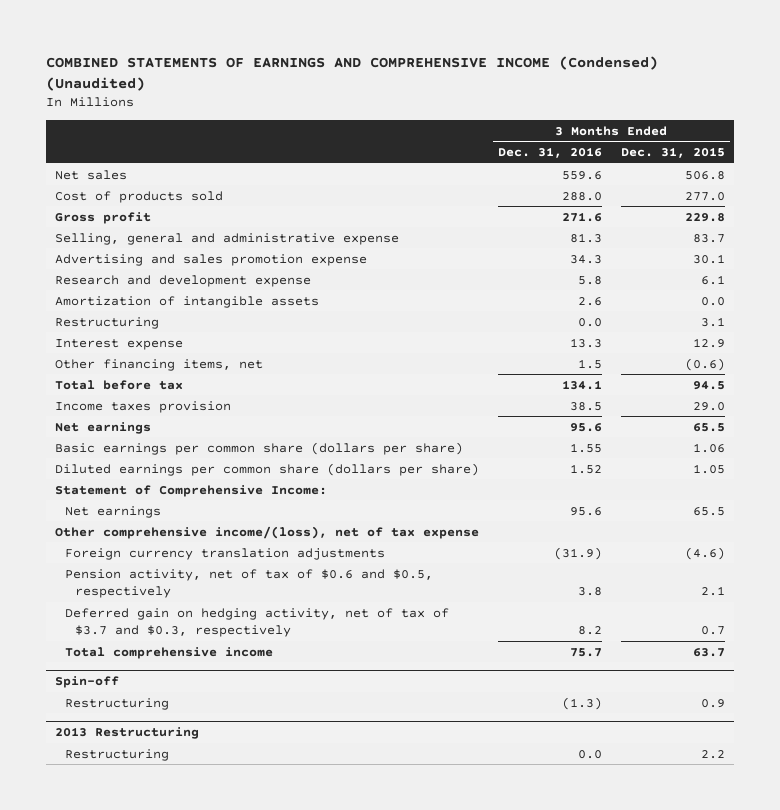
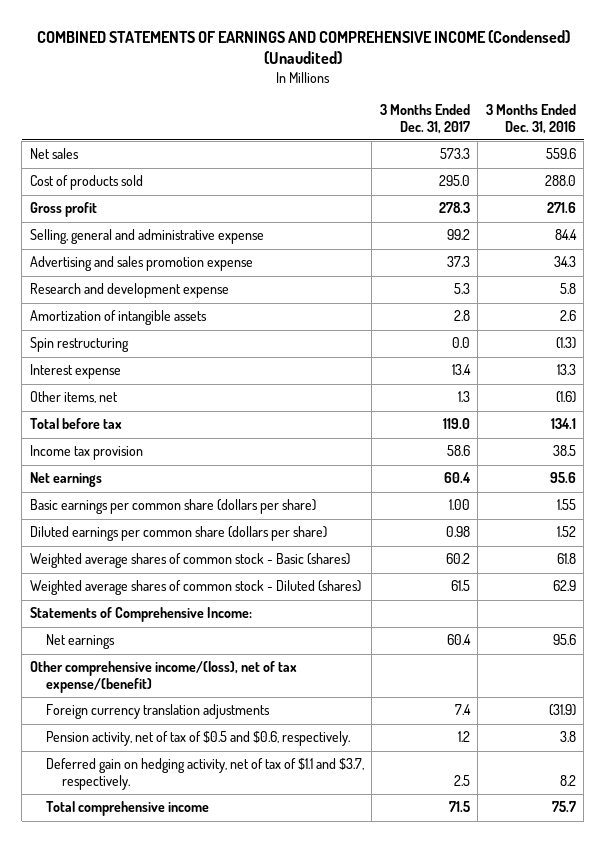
- | 3 Months Ended Dec. 31, 2016 | 3 Months Ended Dec. 31, 2015
+ | 3 Months Ended Dec. 31, 2017 | 3 Months Ended Dec. 31, 2016
- Selling, general and administrative expense | 81.3 | 83.7
+ Selling, general and administrative expense | 99.2 | 84.4
- Restructuring | 0.0 | 3.1
+ Spin restructuring | 0.0 | (1.3)
- Other financing items, net | 1.5 | (0.6)
+ Other items, net | 1.3 | (1.6)
- Income taxes provision | 38.5 | 29.0
+ Income tax provision | 58.6 | 38.5
- Statement of Comprehensive Income:
+ Weighted average shares of common stock - Basic (shares) | 60.2 | 61.8
+ Weighted average shares of common stock - Diluted (shares) | 61.5 | 62.9
+ Statements of Comprehensive Income:
- Other comprehensive income/(loss), net of tax expense
+ Other comprehensive income/(loss), net of tax expense/(benefit)
- Pension activity, net of tax of $0.6 and $0.5, respectively | 3.8 | 2.1
- Deferred gain on hedging activity, net of tax of $3.7 and $0.3, respectively | 8.2 | 0.7
+ Pension activity, net of tax of $0.5 and $0.6, respectively. | 1.2 | 3.8
+ Deferred gain on hedging activity, net of tax of $1.1 and $3.7, respectively. | 2.5 | 8.2
- Spin-off
- Restructuring | (1.3) | 0.9
- 2013 Restructuring
- Restructuring | 0.0 | 2.2

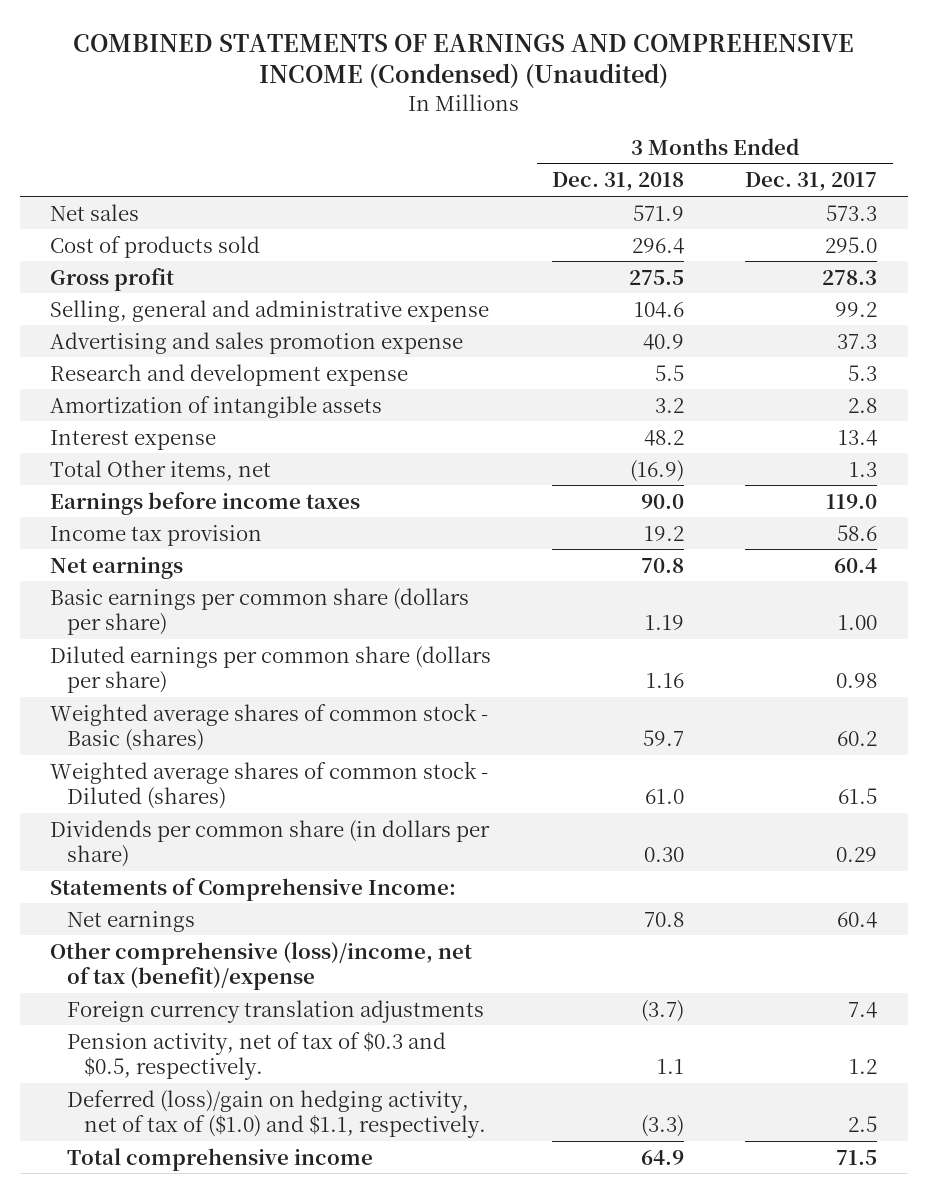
- | 3 Months Ended Dec. 31, 2017 | 3 Months Ended Dec. 31, 2016
+ | 3 Months Ended Dec. 31, 2018 | 3 Months Ended Dec. 31, 2017
- Spin restructuring | 0.0 | (1.3)
- Other items, net | 1.3 | (1.6)
- Total before tax | 119.0 | 134.1
+ Total Other items, net | (16.9) | 1.3
+ Earnings before income taxes | 90.0 | 119.0
+ Dividends per common share (in dollars per share) | 0.30 | 0.29
- Other comprehensive income/(loss), net of tax expense/(benefit)
+ Other comprehensive (loss)/income, net of tax (benefit)/expense
- Pension activity, net of tax of $0.5 and $0.6, respectively. | 1.2 | 3.8
- Deferred gain on hedging activity, net of tax of $1.1 and $3.7, respectively. | 2.5 | 8.2
+ Pension activity, net of tax of $0.3 and $0.5, respectively. | 1.1 | 1.2
+ Deferred (loss)/gain on hedging activity, net of tax of ($1.0) and $1.1, respectively. | (3.3) | 2.5

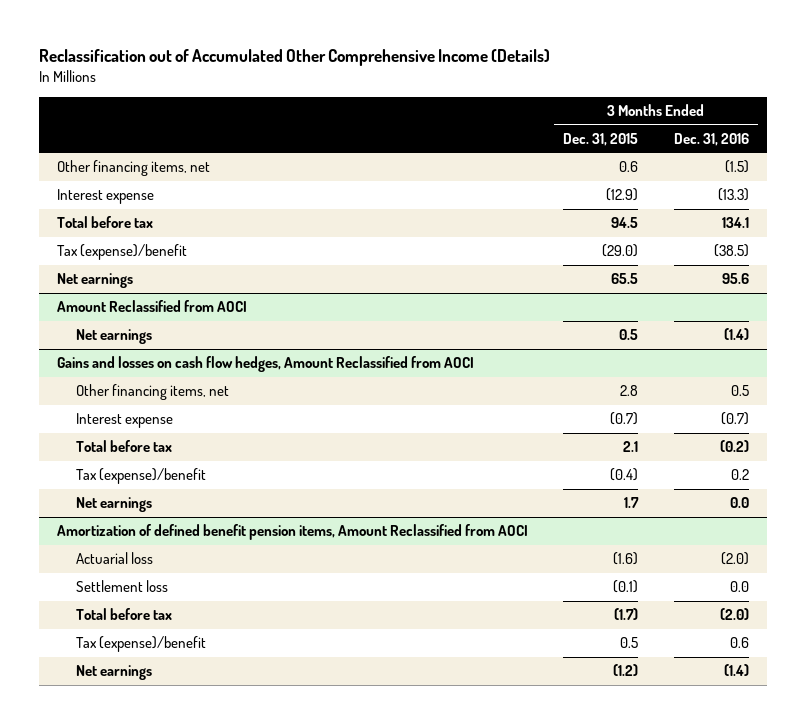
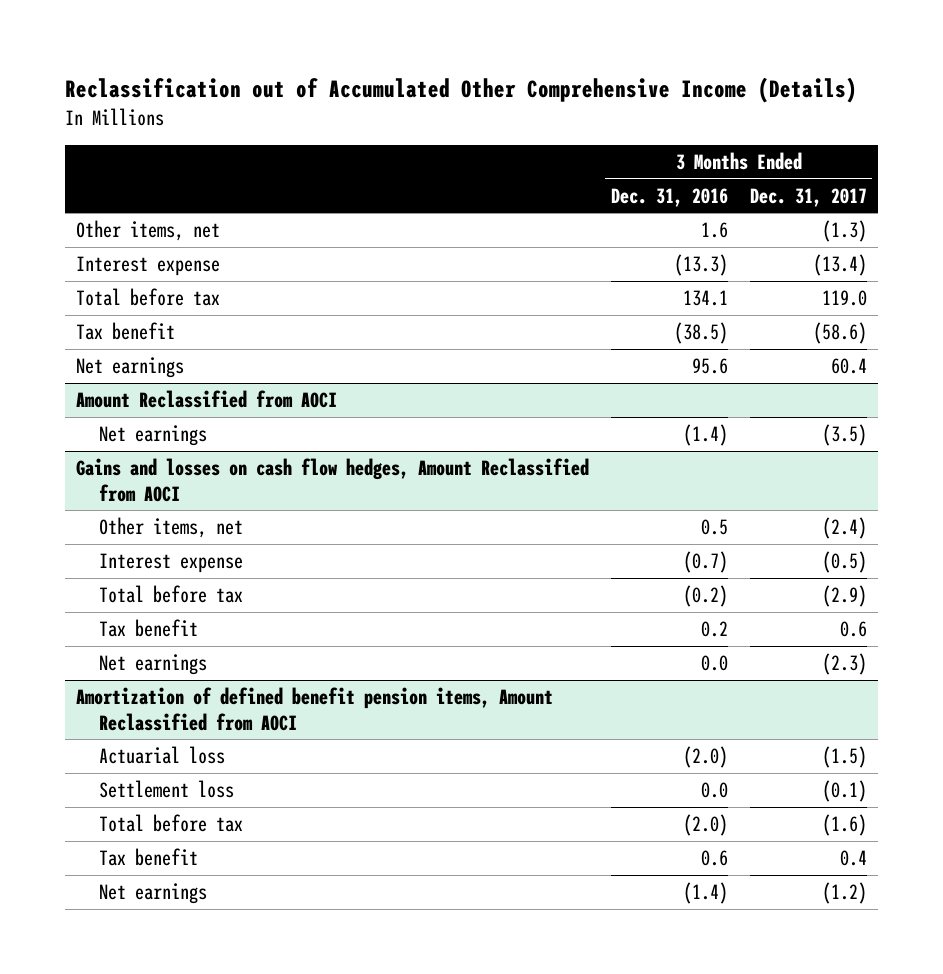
- | 3 Months Ended Dec. 31, 2015 | 3 Months Ended Dec. 31, 2016
+ | 3 Months Ended Dec. 31, 2016 | 3 Months Ended Dec. 31, 2017
- Other financing items, net | 0.6 | (1.5)
+ Other items, net | 1.6 | (1.3)
- Tax (expense)/benefit | (29.0) | (38.5)
+ Tax benefit | (38.5) | (58.6)
@ Gains and losses on cash flow hedges, Amount Reclassified from AOCI
- Other financing items, net | 2.8 | 0.5
+ Other items, net | 0.5 | (2.4)
- Tax (expense)/benefit | (0.4) | 0.2
+ Tax benefit | 0.2 | 0.6
@ Amortization of defined benefit pension items, Amount Reclassified from AOCI
- Tax (expense)/benefit | 0.5 | 0.6
+ Tax benefit | 0.6 | 0.4

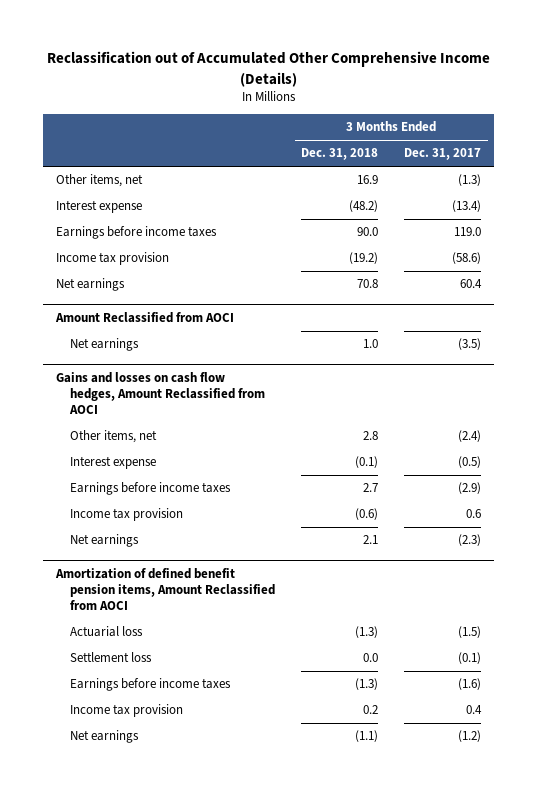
- | 3 Months Ended Dec. 31, 2016 | 3 Months Ended Dec. 31, 2017
+ | 3 Months Ended Dec. 31, 2018 | 3 Months Ended Dec. 31, 2017
- Total before tax | 134.1 | 119.0
- Tax benefit | (38.5) | (58.6)
+ Earnings before income taxes | 90.0 | 119.0
+ Income tax provision | (19.2) | (58.6)
@ Gains and losses on cash flow hedges, Amount Reclassified from AOCI
- Total before tax | (0.2) | (2.9)
- Tax benefit | 0.2 | 0.6
+ Earnings before income taxes | 2.7 | (2.9)
+ Income tax provision | (0.6) | 0.6
@ Amortization of defined benefit pension items, Amount Reclassified from AOCI
- Total before tax | (2.0) | (1.6)
- Tax benefit | 0.6 | 0.4
+ Earnings before income taxes | (1.3) | (1.6)
+ Income tax provision | 0.2 | 0.4

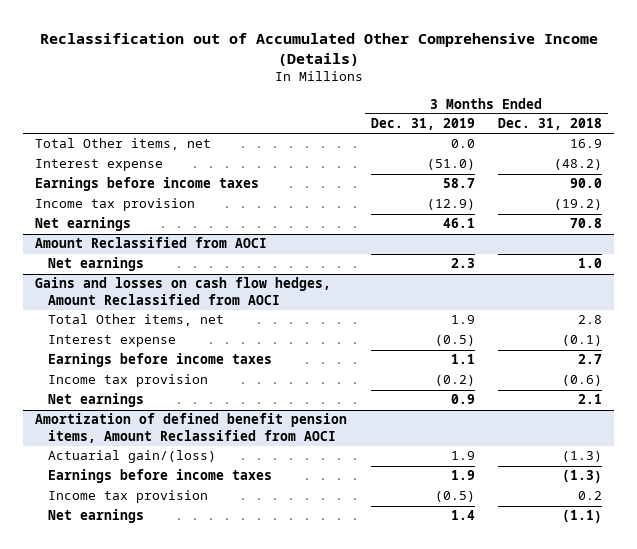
- | 3 Months Ended Dec. 31, 2018 | 3 Months Ended Dec. 31, 2017
+ | 3 Months Ended Dec. 31, 2019 | 3 Months Ended Dec. 31, 2018
- Other items, net | 16.9 | (1.3)
+ Total Other items, net | 0.0 | 16.9
@ Gains and losses on cash flow hedges, Amount Reclassified from AOCI
- Other items, net | 2.8 | (2.4)
+ Total Other items, net | 1.9 | 2.8
@ Amortization of defined benefit pension items, Amount Reclassified from AOCI
- Actuarial loss | (1.3) | (1.5)
- Settlement loss | 0.0 | (0.1)
+ Actuarial gain/(loss) | 1.9 | (1.3)

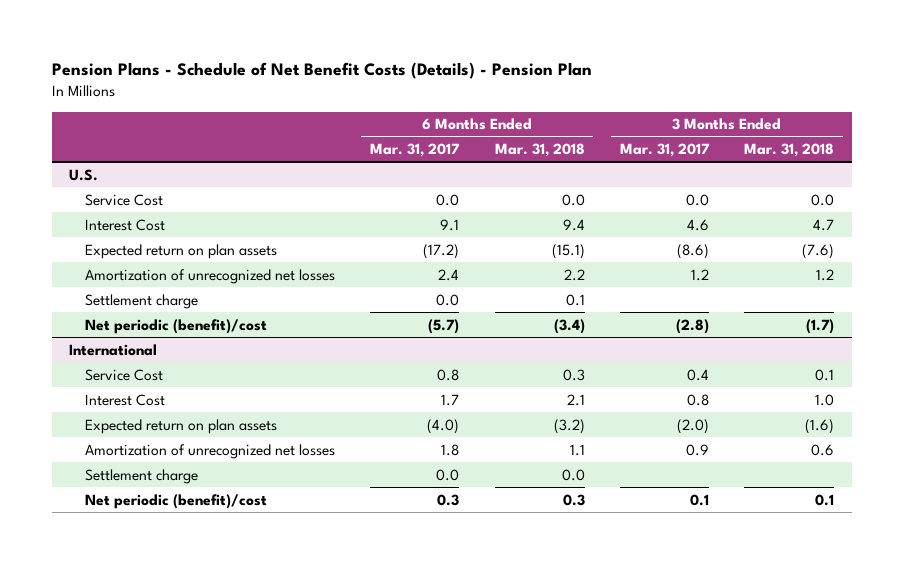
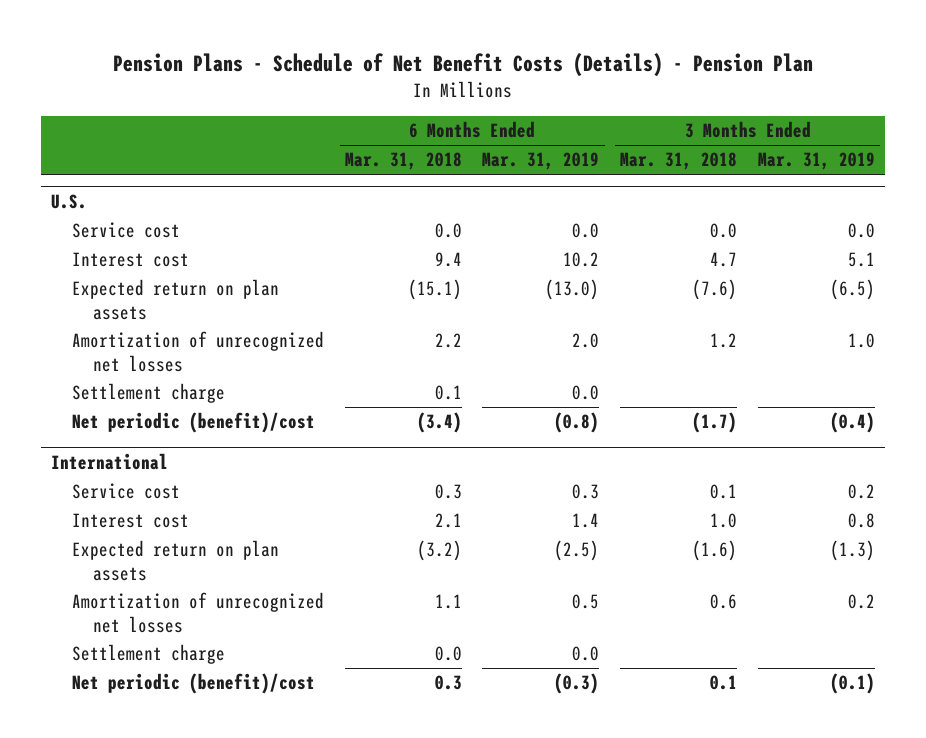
- | 6 Months Ended Mar. 31, 2017 | 6 Months Ended Mar. 31, 2018 | 3 Months Ended Mar. 31, 2017 | 3 Months Ended Mar. 31, 2018
+ | 6 Months Ended Mar. 31, 2018 | 6 Months Ended Mar. 31, 2019 | 3 Months Ended Mar. 31, 2018 | 3 Months Ended Mar. 31, 2019
@ U.S.
- Service Cost | 0.0 | 0.0 | 0.0 | 0.0
- Interest Cost | 9.1 | 9.4 | 4.6 | 4.7
+ Service cost | 0.0 | 0.0 | 0.0 | 0.0
+ Interest cost | 9.4 | 10.2 | 4.7 | 5.1
@ International
- Service Cost | 0.8 | 0.3 | 0.4 | 0.1
- Interest Cost | 1.7 | 2.1 | 0.8 | 1.0
+ Service cost | 0.3 | 0.3 | 0.1 | 0.2
+ Interest cost | 2.1 | 1.4 | 1.0 | 0.8

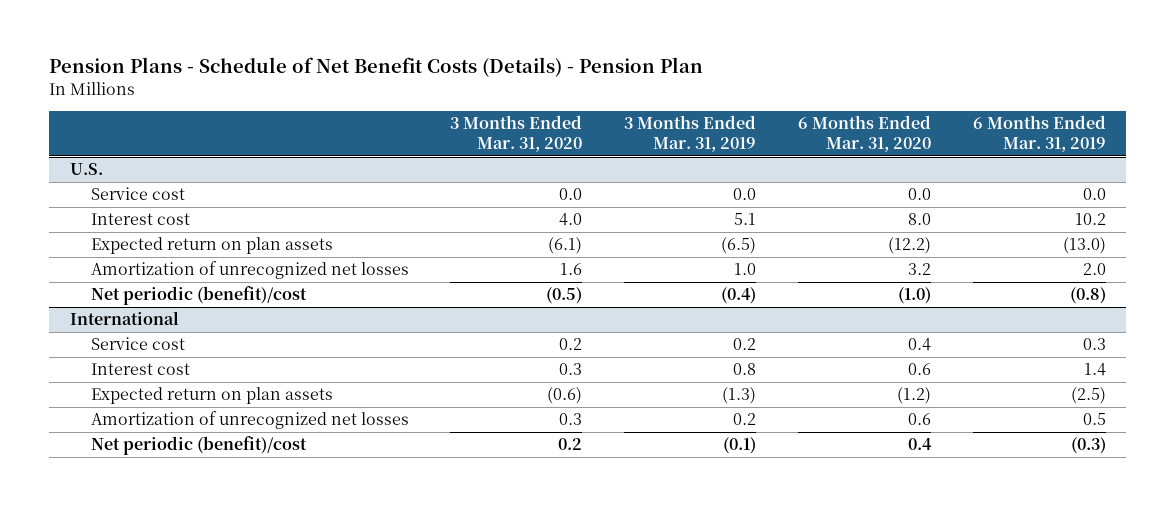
- | 6 Months Ended Mar. 31, 2018 | 6 Months Ended Mar. 31, 2019 | 3 Months Ended Mar. 31, 2018 | 3 Months Ended Mar. 31, 2019
+ | 3 Months Ended Mar. 31, 2020 | 3 Months Ended Mar. 31, 2019 | 6 Months Ended Mar. 31, 2020 | 6 Months Ended Mar. 31, 2019
@ U.S.
- Settlement charge | 0.1 | 0.0 | |
@ International
- Settlement charge | 0.0 | 0.0 | |

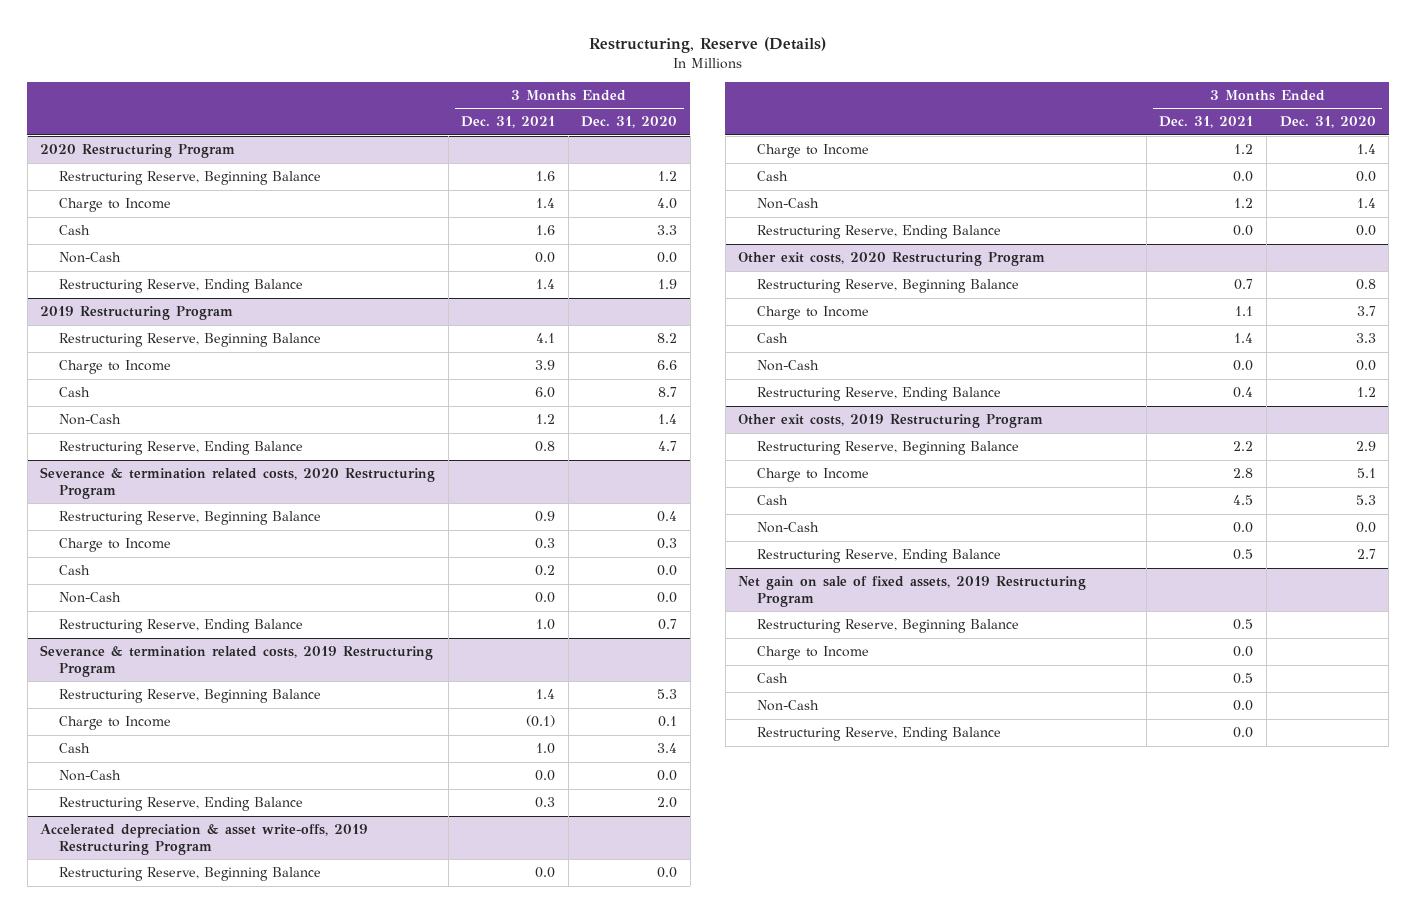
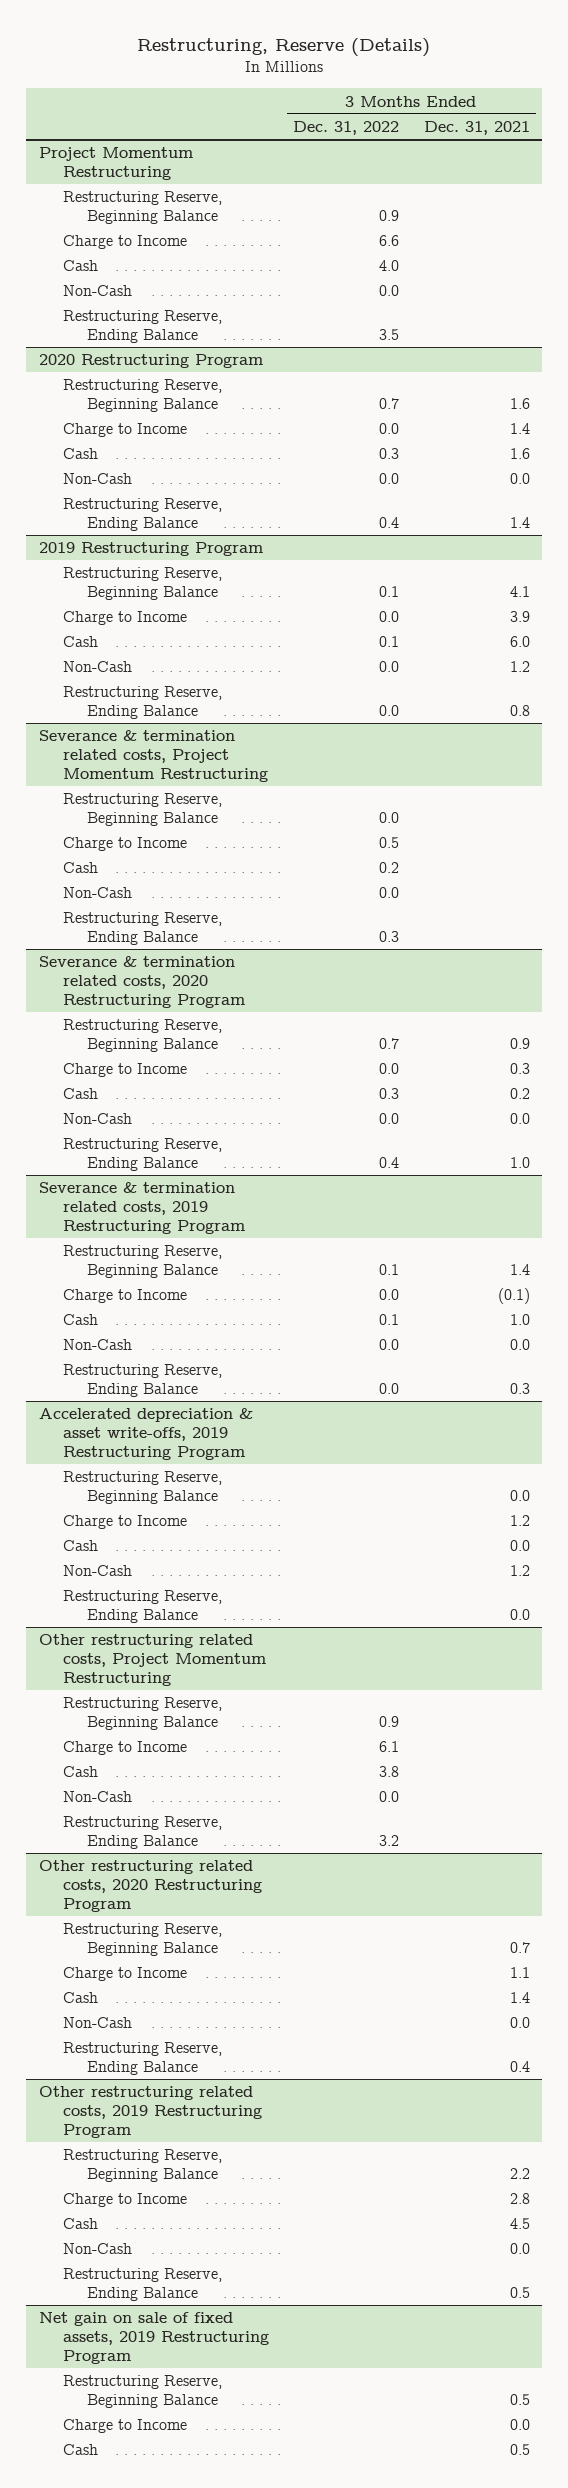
- | 3 Months Ended Dec. 31, 2021 | 3 Months Ended Dec. 31, 2020
+ | 3 Months Ended Dec. 31, 2022 | 3 Months Ended Dec. 31, 2021
+ Project Momentum Restructuring
+ Restructuring Reserve, Beginning Balance | 0.9 |
+ Charge to Income | 6.6 |
+ Cash | 4.0 |
+ Non-Cash | 0.0 |
+ Restructuring Reserve, Ending Balance | 3.5 |
+ Severance & termination related costs, Project Momentum Restructuring
+ Restructuring Reserve, Beginning Balance | 0.0 |
+ Charge to Income | 0.5 |
+ Cash | 0.2 |
+ Non-Cash | 0.0 |
+ Restructuring Reserve, Ending Balance | 0.3 |
- Other exit costs, 2020 Restructuring Program
+ Other restructuring related costs, Project Momentum Restructuring
+ Restructuring Reserve, Beginning Balance | 0.9 |
+ Charge to Income | 6.1 |
+ Cash | 3.8 |
+ Non-Cash | 0.0 |
+ Restructuring Reserve, Ending Balance | 3.2 |
+ Other restructuring related costs, 2020 Restructuring Program
- Other exit costs, 2019 Restructuring Program
+ Other restructuring related costs, 2019 Restructuring Program
@ Net gain on sale of fixed assets, 2019 Restructuring Program
- Non-Cash | 0.0 |
- Restructuring Reserve, Ending Balance | 0.0 |

